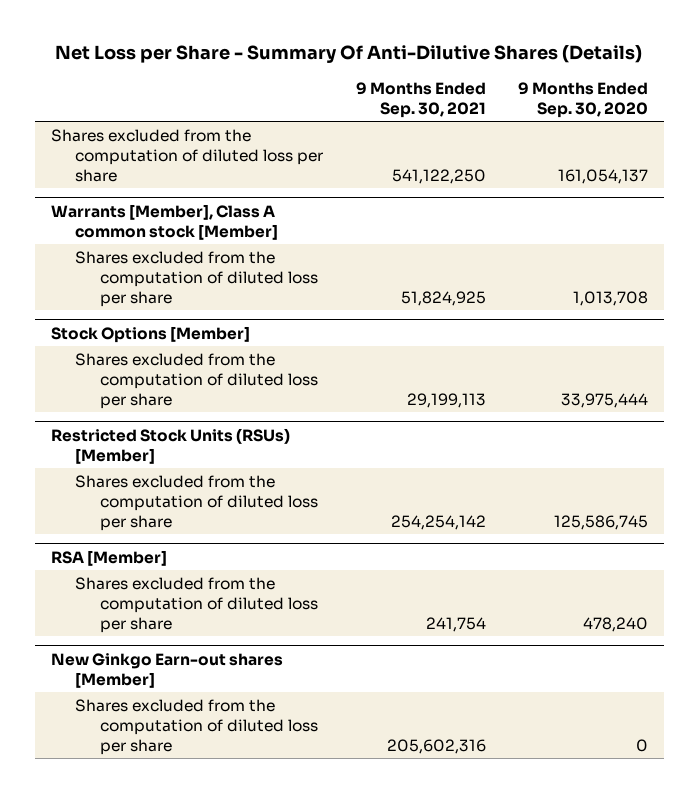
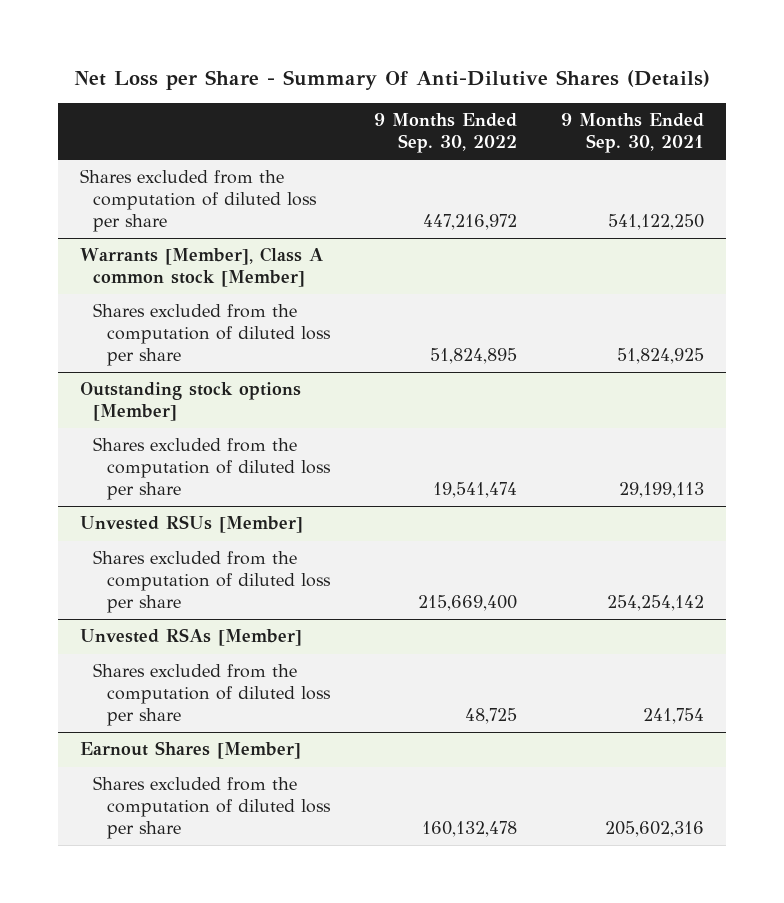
- | 9 Months Ended Sep. 30, 2021 | 9 Months Ended Sep. 30, 2020
+ | 9 Months Ended Sep. 30, 2022 | 9 Months Ended Sep. 30, 2021
- Stock Options [Member]
+ Outstanding stock options [Member]
- Restricted Stock Units (RSUs) [Member]
+ Unvested RSUs [Member]
- RSA [Member]
+ Unvested RSAs [Member]
- New Ginkgo Earn-out shares [Member]
+ Earnout Shares [Member]

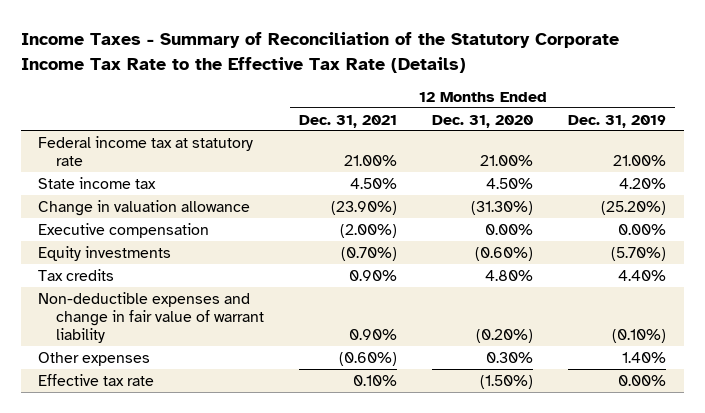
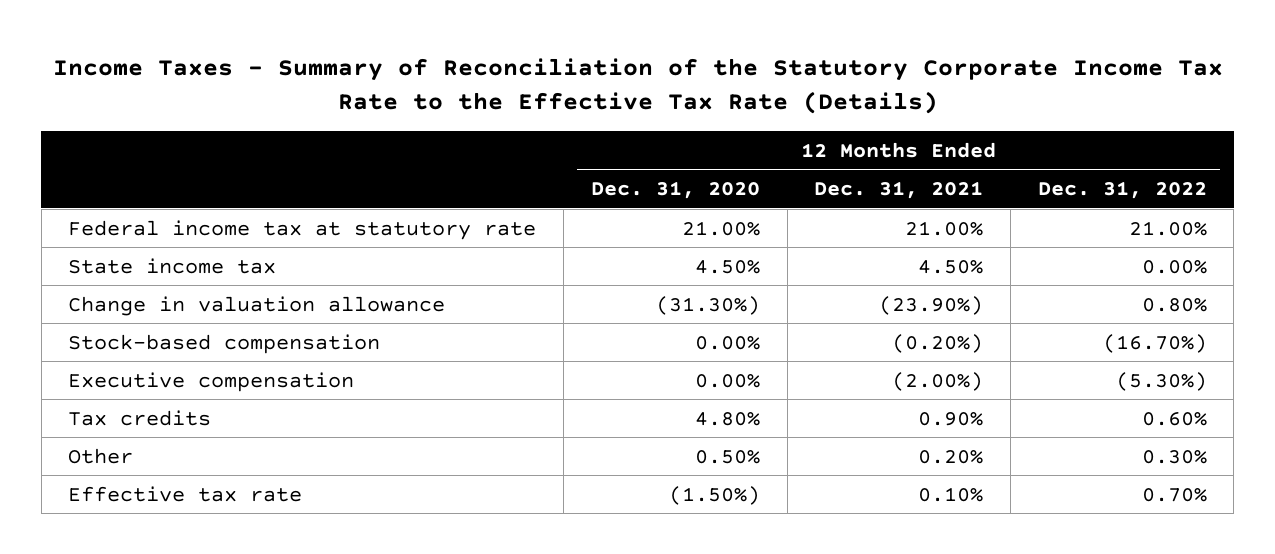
- | 12 Months Ended Dec. 31, 2021 | 12 Months Ended Dec. 31, 2020 | 12 Months Ended Dec. 31, 2019
+ | 12 Months Ended Dec. 31, 2020 | 12 Months Ended Dec. 31, 2021 | 12 Months Ended Dec. 31, 2022
+ Stock-based compensation | 0.00% | (0.20%) | (16.70%)
- Equity investments | (0.70%) | (0.60%) | (5.70%)
- Non-deductible expenses and change in fair value of warrant liability | 0.90% | (0.20%) | (0.10%)
- Other expenses | (0.60%) | 0.30% | 1.40%
+ Other | 0.50% | 0.20% | 0.30%

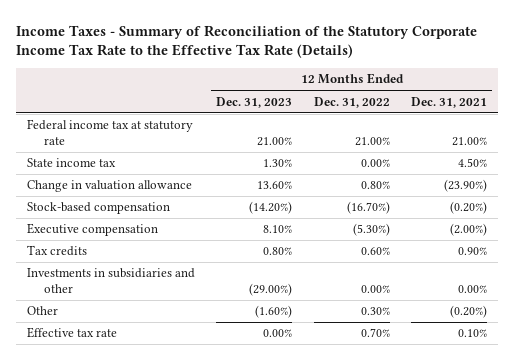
- | 12 Months Ended Dec. 31, 2020 | 12 Months Ended Dec. 31, 2021 | 12 Months Ended Dec. 31, 2022
+ | 12 Months Ended Dec. 31, 2023 | 12 Months Ended Dec. 31, 2022 | 12 Months Ended Dec. 31, 2021
- Other | 0.50% | 0.20% | 0.30%
+ Investments in subsidiaries and other | (29.00%) | 0.00% | 0.00%
+ Other | (1.60%) | 0.30% | (0.20%)

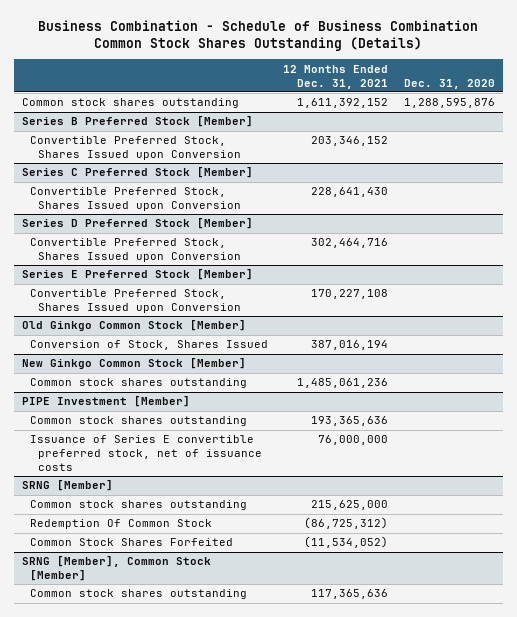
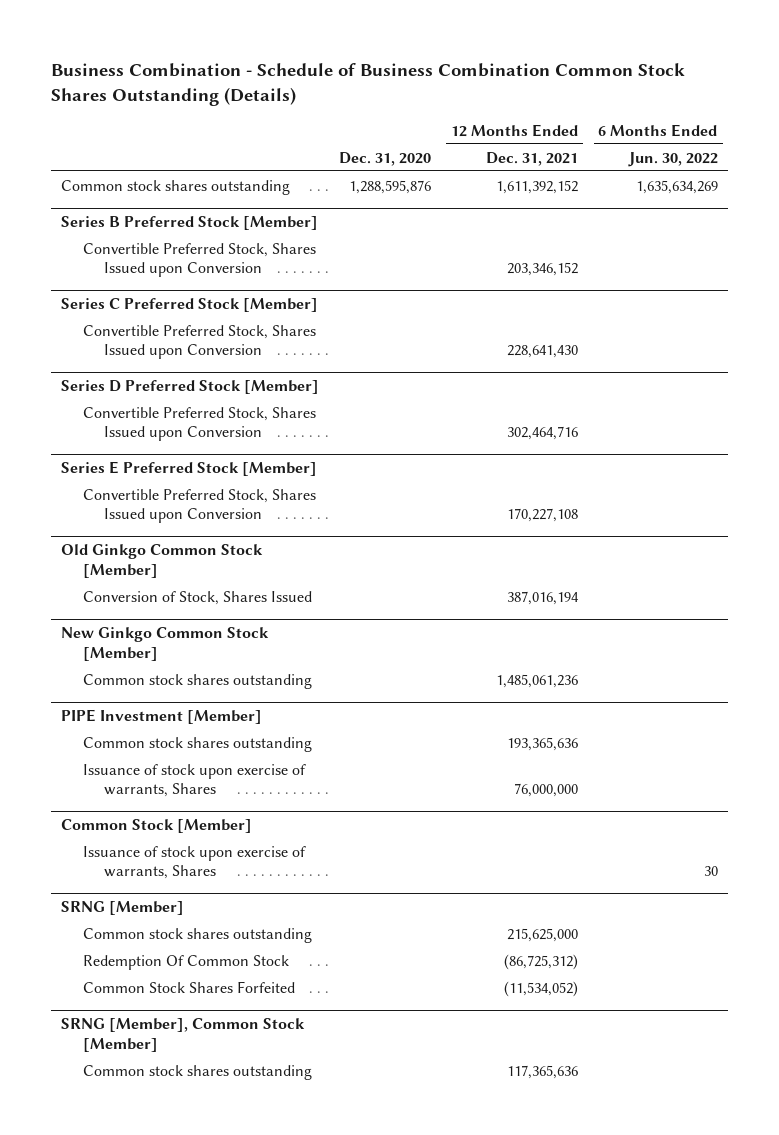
- | 12 Months Ended Dec. 31, 2021 | Dec. 31, 2020
+ | Dec. 31, 2020 | 12 Months Ended Dec. 31, 2021 | 6 Months Ended Jun. 30, 2022
@ PIPE Investment [Member]
- Issuance of Series E convertible preferred stock, net of issuance costs | 76,000,000 |
+ Issuance of stock upon exercise of warrants, Shares | | 76,000,000 |
+ Common Stock [Member]
+ Issuance of stock upon exercise of warrants, Shares | | | 30

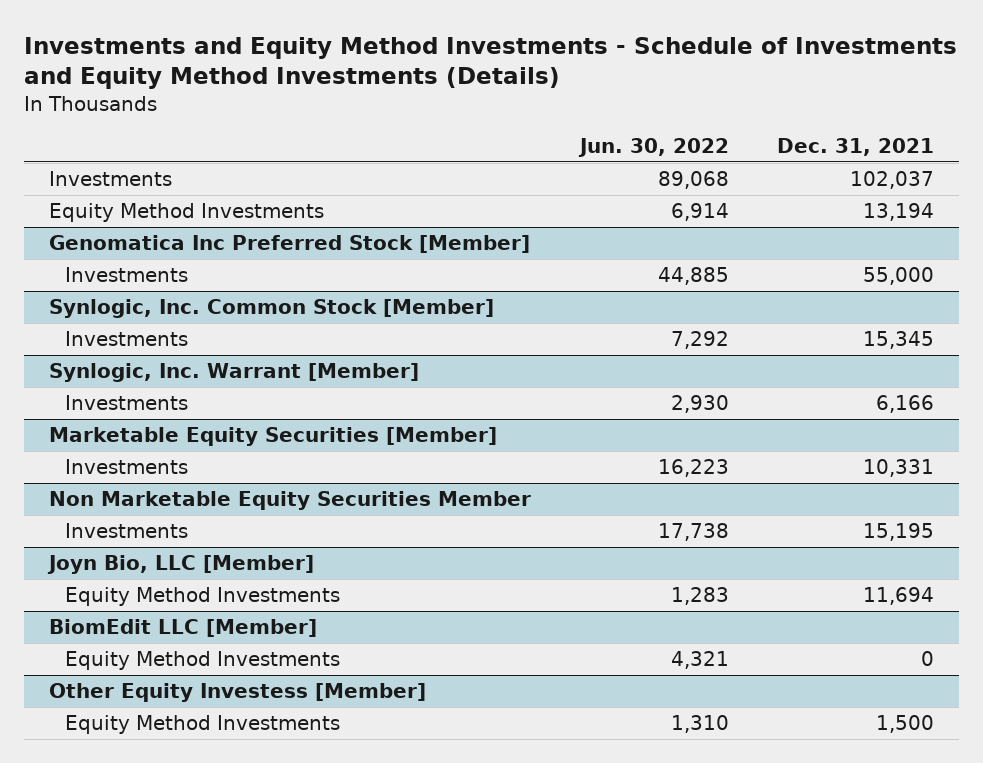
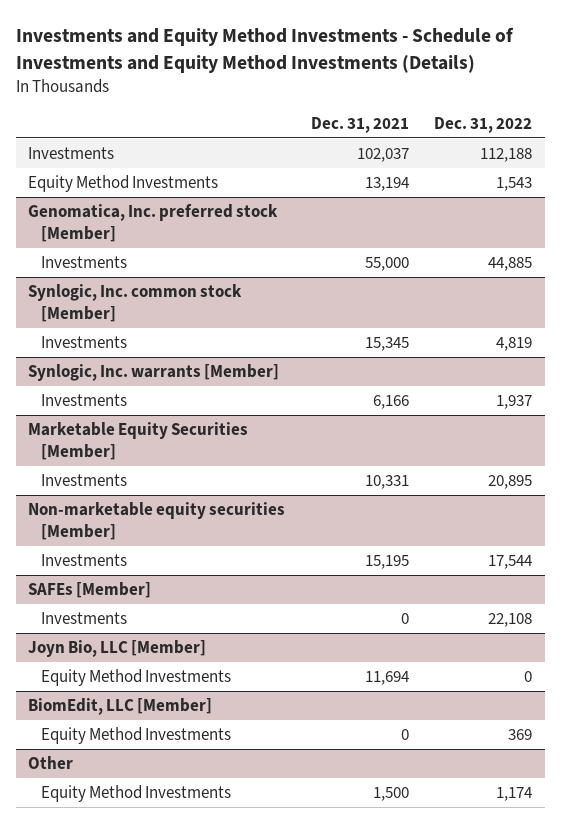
- | Jun. 30, 2022 | Dec. 31, 2021
+ | Dec. 31, 2021 | Dec. 31, 2022
- Genomatica Inc Preferred Stock [Member]
+ Genomatica, Inc. preferred stock [Member]
- Synlogic, Inc. Common Stock [Member]
+ Synlogic, Inc. common stock [Member]
- Synlogic, Inc. Warrant [Member]
+ Synlogic, Inc. warrants [Member]
- Non Marketable Equity Securities Member
+ Non-marketable equity securities [Member]
+ SAFEs [Member]
+ Investments | 0 | 22,108
- BiomEdit LLC [Member]
+ BiomEdit, LLC [Member]
- Other Equity Investess [Member]
+ Other

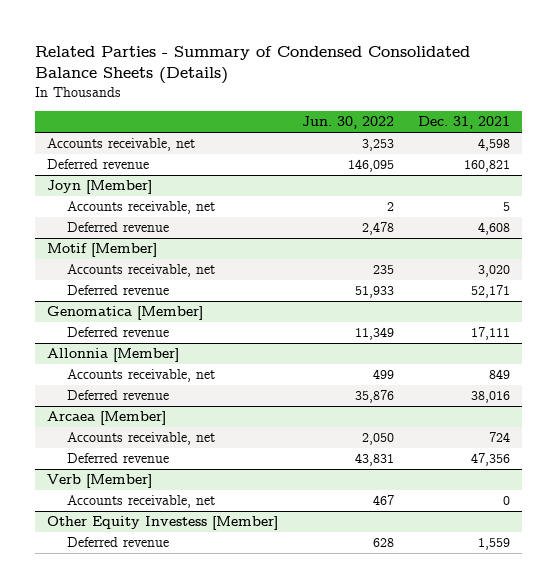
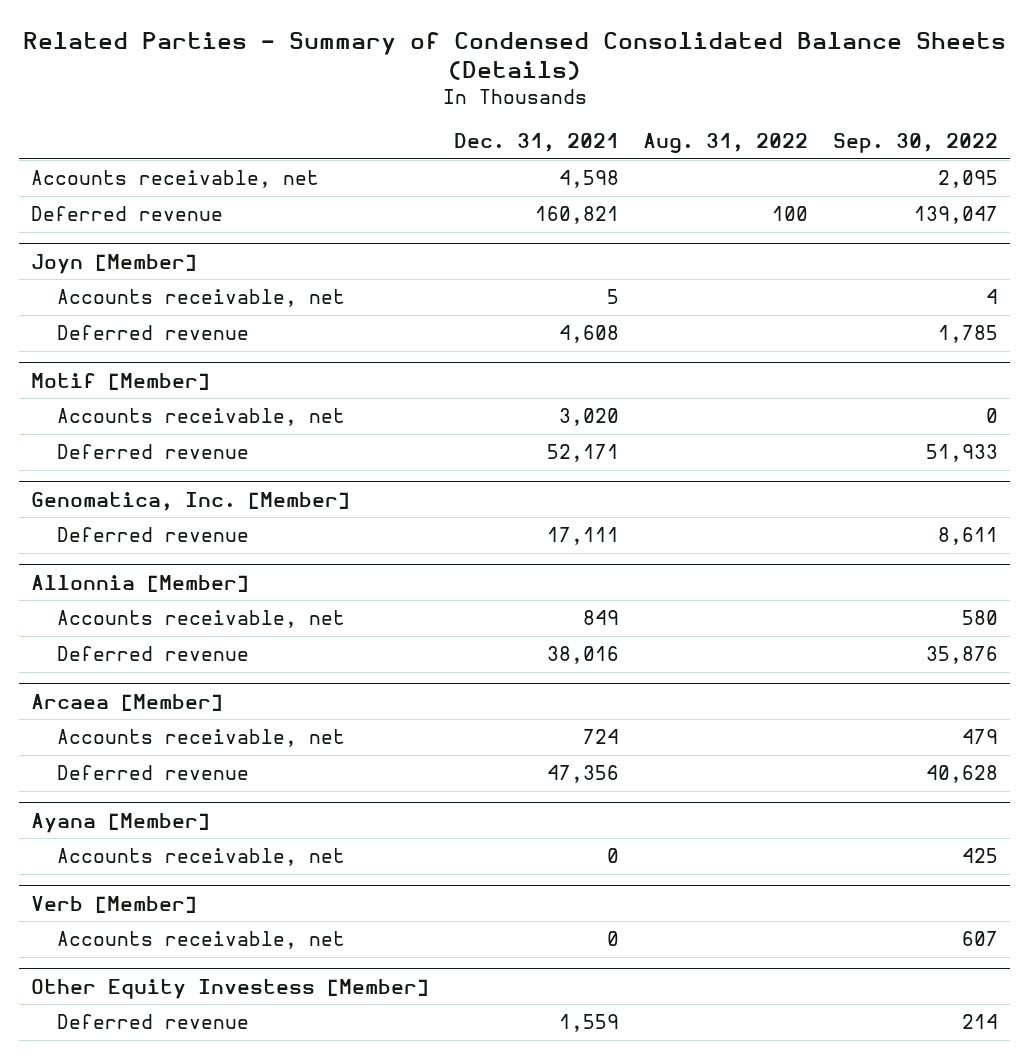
- | Jun. 30, 2022 | Dec. 31, 2021
+ | Dec. 31, 2021 | Aug. 31, 2022 | Sep. 30, 2022
- Genomatica [Member]
+ Genomatica, Inc. [Member]
+ Ayana [Member]
+ Accounts receivable, net | 0 | | 425

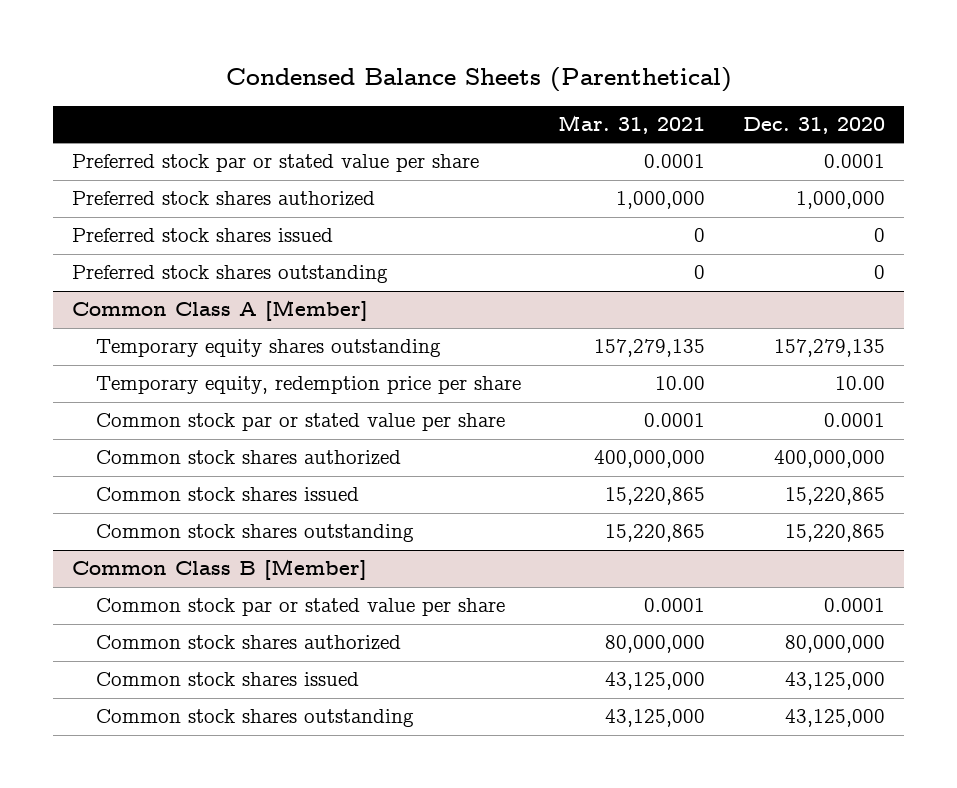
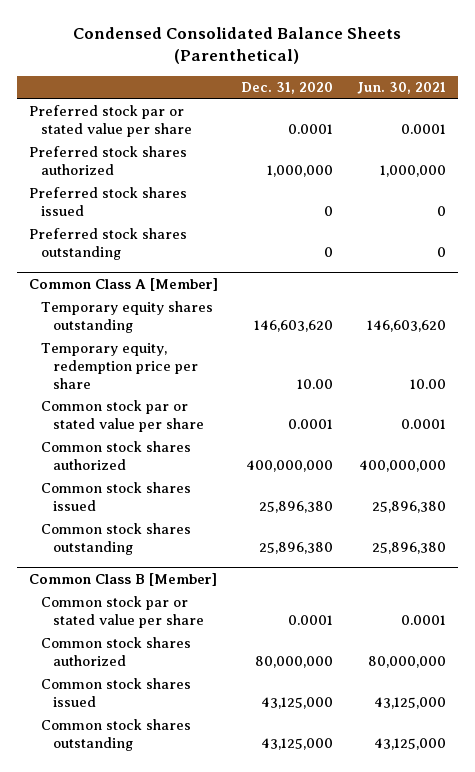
- Condensed Balance Sheets (Parenthetical)
+ Condensed Consolidated Balance Sheets (Parenthetical)
- | Mar. 31, 2021 | Dec. 31, 2020
+ | Dec. 31, 2020 | Jun. 30, 2021
@ Common Class A [Member]
- Temporary equity shares outstanding | 157,279,135 | 157,279,135
+ Temporary equity shares outstanding | 146,603,620 | 146,603,620
- Common stock shares issued | 15,220,865 | 15,220,865
- Common stock shares outstanding | 15,220,865 | 15,220,865
+ Common stock shares issued | 25,896,380 | 25,896,380
+ Common stock shares outstanding | 25,896,380 | 25,896,380

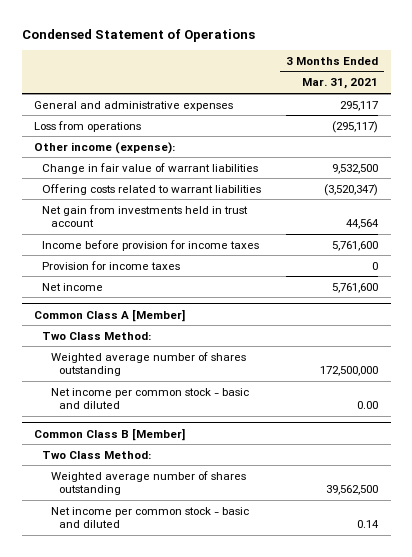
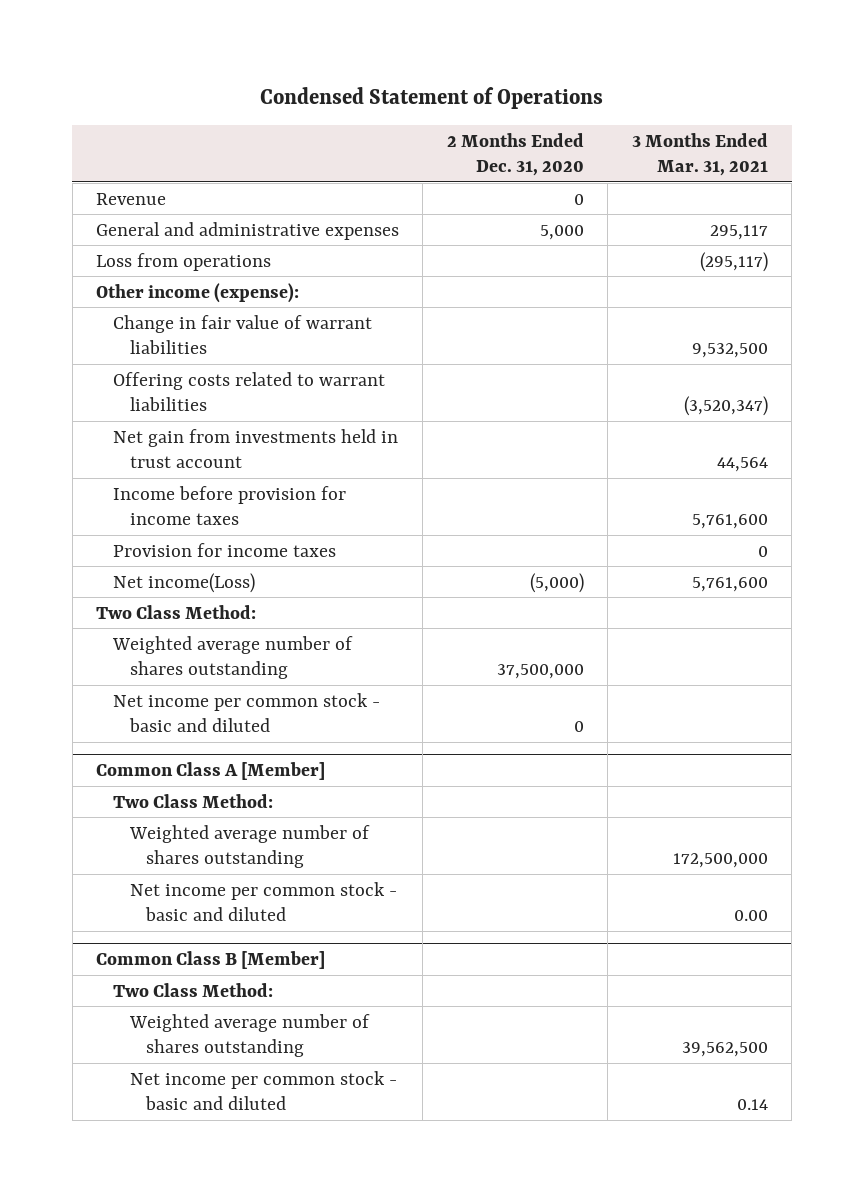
- | 3 Months Ended Mar. 31, 2021
+ | 2 Months Ended Dec. 31, 2020 | 3 Months Ended Mar. 31, 2021
+ Revenue | 0 |
- Net income | 5,761,600
+ Net income(Loss) | (5,000) | 5,761,600
+ Two Class Method:
+ Weighted average number of shares outstanding | 37,500,000 |
+ Net income per common stock - basic and diluted | 0 |

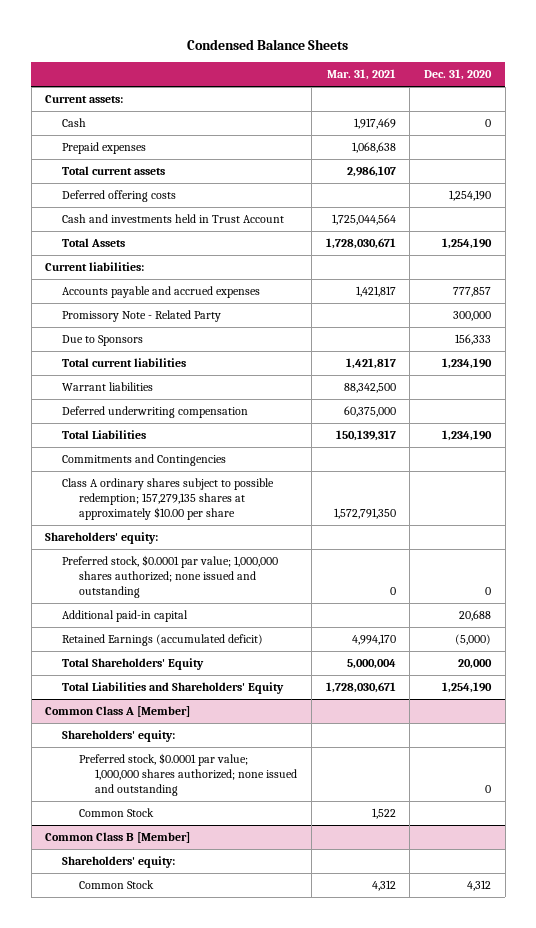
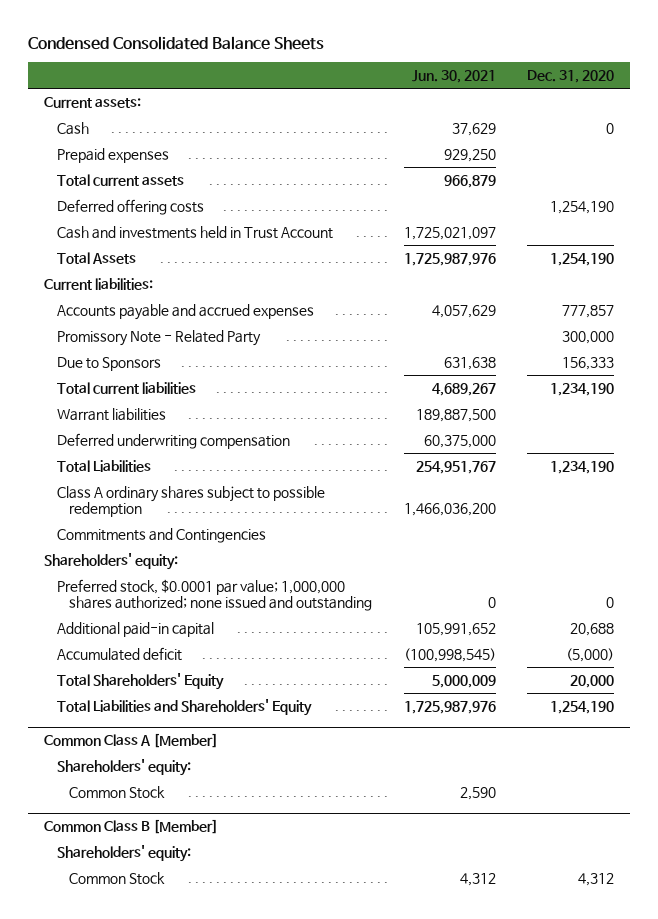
- Condensed Balance Sheets
+ Condensed Consolidated Balance Sheets
- | Mar. 31, 2021 | Dec. 31, 2020
+ | Jun. 30, 2021 | Dec. 31, 2020
+ Class A ordinary shares subject to possible redemption | 1,466,036,200 |
- Class A ordinary shares subject to possible redemption; 157,279,135 shares at approximately $10.00 per share | 1,572,791,350 |
- Retained Earnings (accumulated deficit) | 4,994,170 | (5,000)
+ Accumulated deficit | (100,998,545) | (5,000)
@ Common Class A [Member]
- Preferred stock, $0.0001 par value; 1,000,000 shares authorized; none issued and outstanding | | 0

